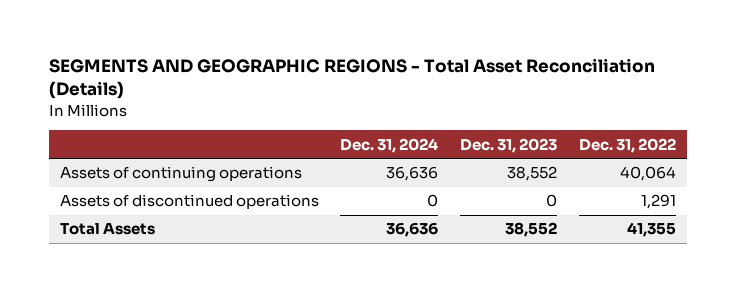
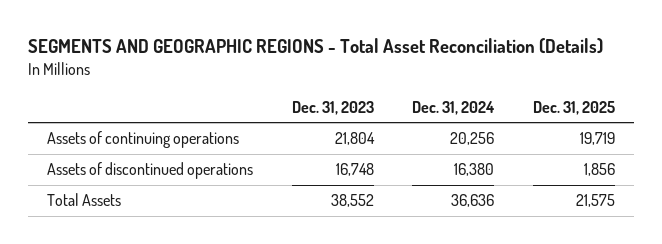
- | Dec. 31, 2024 | Dec. 31, 2023 | Dec. 31, 2022
+ | Dec. 31, 2023 | Dec. 31, 2024 | Dec. 31, 2025
- Assets of continuing operations | 36,636 | 38,552 | 40,064
- Assets of discontinued operations | 0 | 0 | 1,291
+ Assets of continuing operations | 21,804 | 20,256 | 19,719
+ Assets of discontinued operations | 16,748 | 16,380 | 1,856

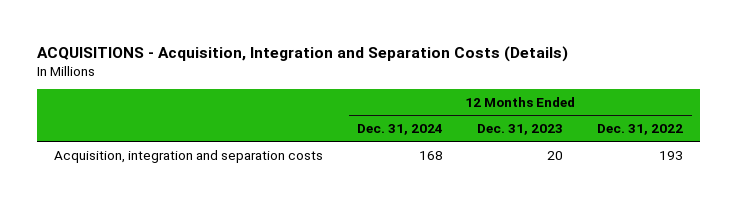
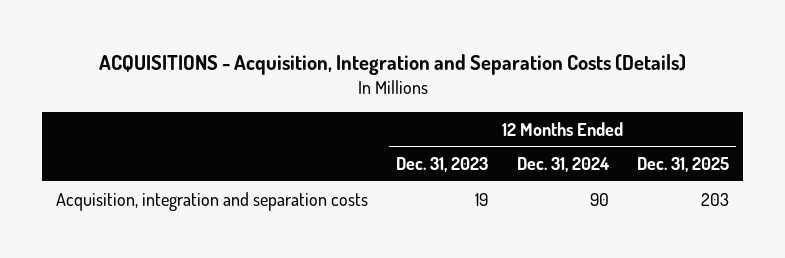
- | 12 Months Ended Dec. 31, 2024 | 12 Months Ended Dec. 31, 2023 | 12 Months Ended Dec. 31, 2022
+ | 12 Months Ended Dec. 31, 2023 | 12 Months Ended Dec. 31, 2024 | 12 Months Ended Dec. 31, 2025
- Acquisition, integration and separation costs | 168 | 20 | 193
+ Acquisition, integration and separation costs | 19 | 90 | 203

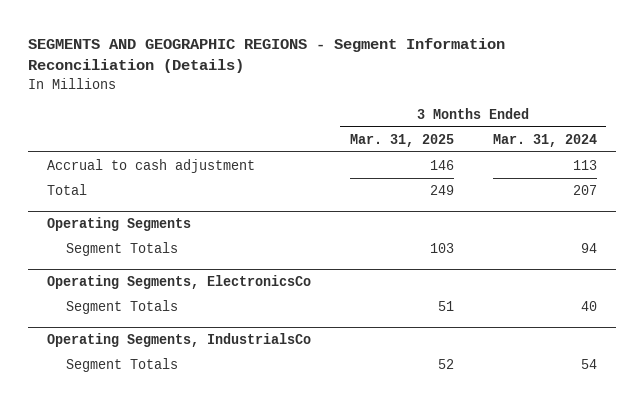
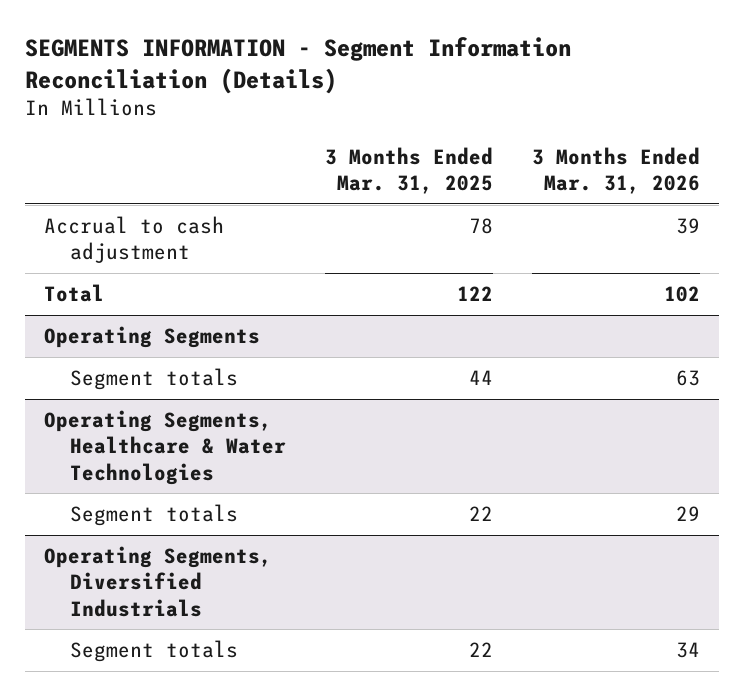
- SEGMENTS AND GEOGRAPHIC REGIONS - Segment Information Reconciliation (Details)
+ SEGMENTS INFORMATION - Segment Information Reconciliation (Details)
- | 3 Months Ended Mar. 31, 2025 | 3 Months Ended Mar. 31, 2024
+ | 3 Months Ended Mar. 31, 2025 | 3 Months Ended Mar. 31, 2026
- Accrual to cash adjustment | 146 | 113
- Total | 249 | 207
+ Accrual to cash adjustment | 78 | 39
+ Total | 122 | 102
@ Operating Segments
- Segment Totals | 103 | 94
- Operating Segments, ElectronicsCo
- Segment Totals | 51 | 40
- Operating Segments, IndustrialsCo
- Segment Totals | 52 | 54
@ Operating Segments
+ Segment totals | 44 | 63
+ Operating Segments, Healthcare & Water Technologies
+ Segment totals | 22 | 29
+ Operating Segments, Diversified Industrials
+ Segment totals | 22 | 34

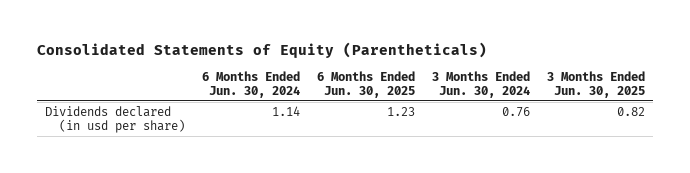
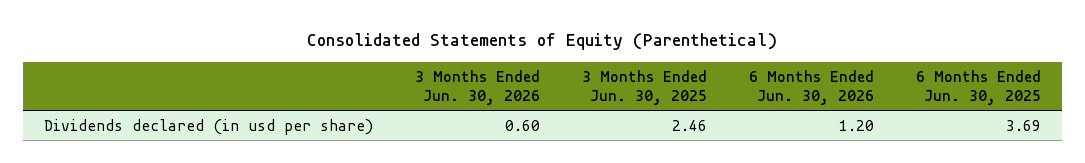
- Consolidated Statements of Equity (Parentheticals)
+ Consolidated Statements of Equity (Parenthetical)
- | 6 Months Ended Jun. 30, 2024 | 6 Months Ended Jun. 30, 2025 | 3 Months Ended Jun. 30, 2024 | 3 Months Ended Jun. 30, 2025
+ | 3 Months Ended Jun. 30, 2026 | 3 Months Ended Jun. 30, 2025 | 6 Months Ended Jun. 30, 2026 | 6 Months Ended Jun. 30, 2025
- Dividends declared (in usd per share) | 1.14 | 1.23 | 0.76 | 0.82
+ Dividends declared (in usd per share) | 0.60 | 2.46 | 1.20 | 3.69

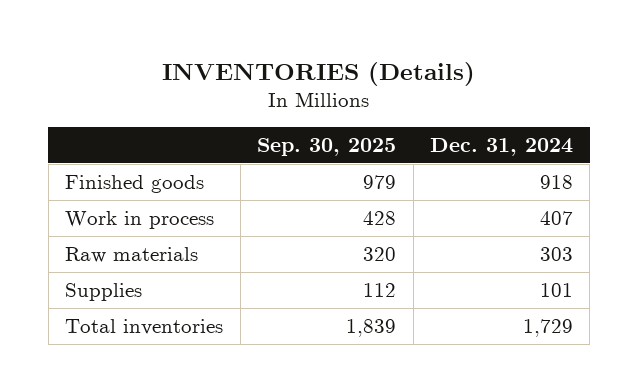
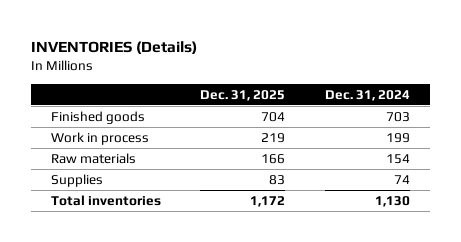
- | Sep. 30, 2025 | Dec. 31, 2024
+ | Dec. 31, 2025 | Dec. 31, 2024
- Finished goods | 979 | 918
- Work in process | 428 | 407
- Raw materials | 320 | 303
- Supplies | 112 | 101
- Total inventories | 1,839 | 1,729
+ Finished goods | 704 | 703
+ Work in process | 219 | 199
+ Raw materials | 166 | 154
+ Supplies | 83 | 74
+ Total inventories | 1,172 | 1,130

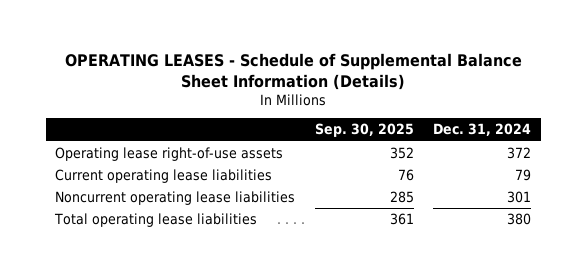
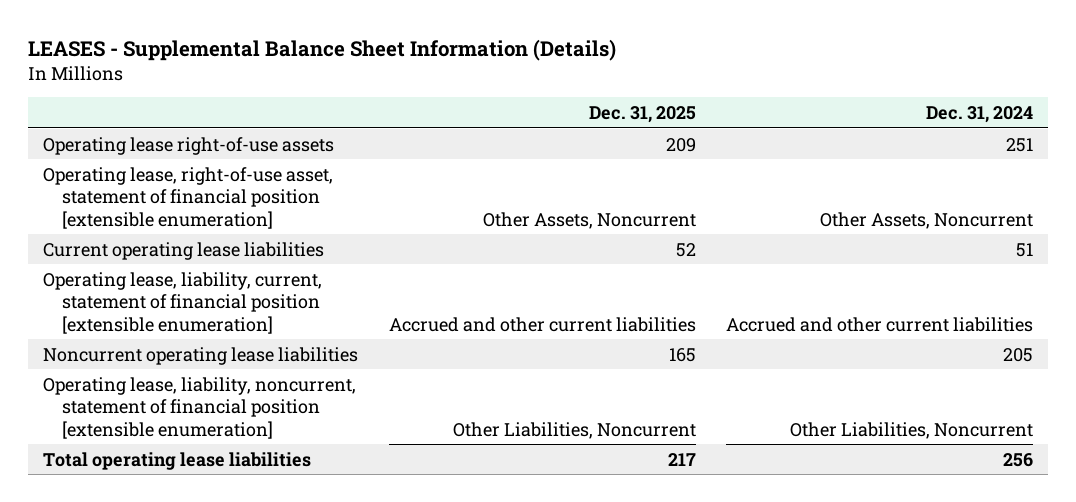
- OPERATING LEASES - Schedule of Supplemental Balance Sheet Information (Details)
+ LEASES - Supplemental Balance Sheet Information (Details)
- | Sep. 30, 2025 | Dec. 31, 2024
+ | Dec. 31, 2025 | Dec. 31, 2024
- Operating lease right-of-use assets | 352 | 372
- Current operating lease liabilities | 76 | 79
- Noncurrent operating lease liabilities | 285 | 301
- Total operating lease liabilities | 361 | 380
+ Operating lease right-of-use assets | 209 | 251
+ Operating lease, right-of-use asset, statement of financial position [extensible enumeration] | Other Assets, Noncurrent | Other Assets, Noncurrent
+ Current operating lease liabilities | 52 | 51
+ Operating lease, liability, current, statement of financial position [extensible enumeration] | Accrued and other current liabilities | Accrued and other current liabilities
+ Noncurrent operating lease liabilities | 165 | 205
+ Operating lease, liability, noncurrent, statement of financial position [extensible enumeration] | Other Liabilities, Noncurrent | Other Liabilities, Noncurrent
+ Total operating lease liabilities | 217 | 256

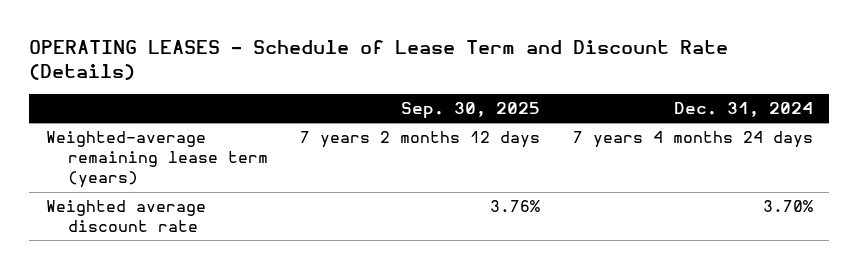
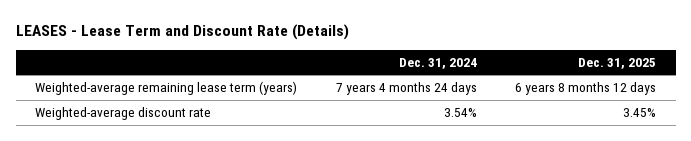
- OPERATING LEASES - Schedule of Lease Term and Discount Rate (Details)
+ LEASES - Lease Term and Discount Rate (Details)
- | Sep. 30, 2025 | Dec. 31, 2024
+ | Dec. 31, 2024 | Dec. 31, 2025
- Weighted average discount rate | 3.76% | 3.70%
+ Weighted-average discount rate | 3.54% | 3.45%

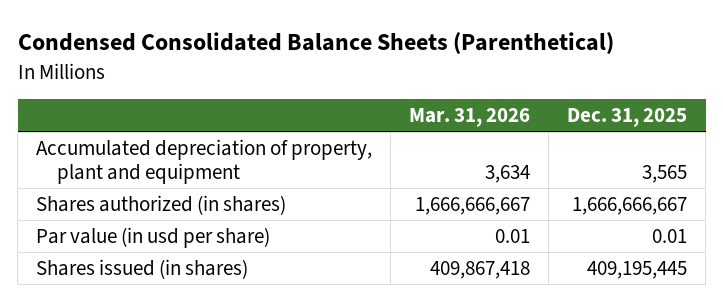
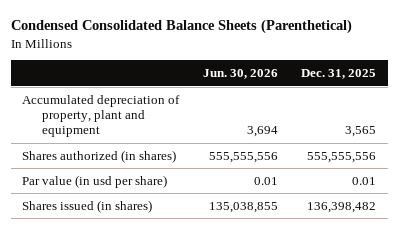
- | Mar. 31, 2026 | Dec. 31, 2025
+ | Jun. 30, 2026 | Dec. 31, 2025
- Shares authorized (in shares) | 1,666,666,667 | 1,666,666,667
+ Shares authorized (in shares) | 555,555,556 | 555,555,556
- Shares issued (in shares) | 409,867,418 | 409,195,445
+ Shares issued (in shares) | 135,038,855 | 136,398,482

